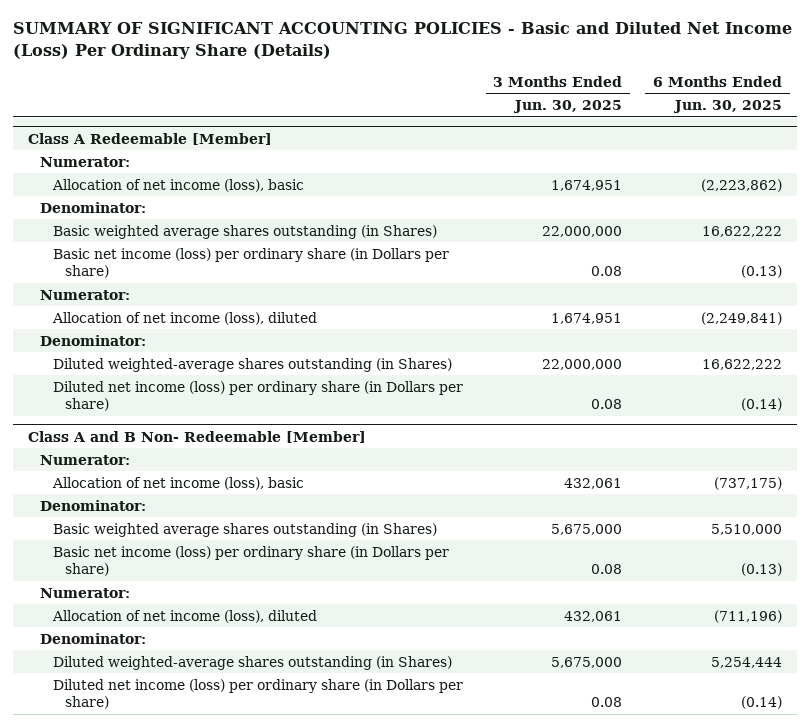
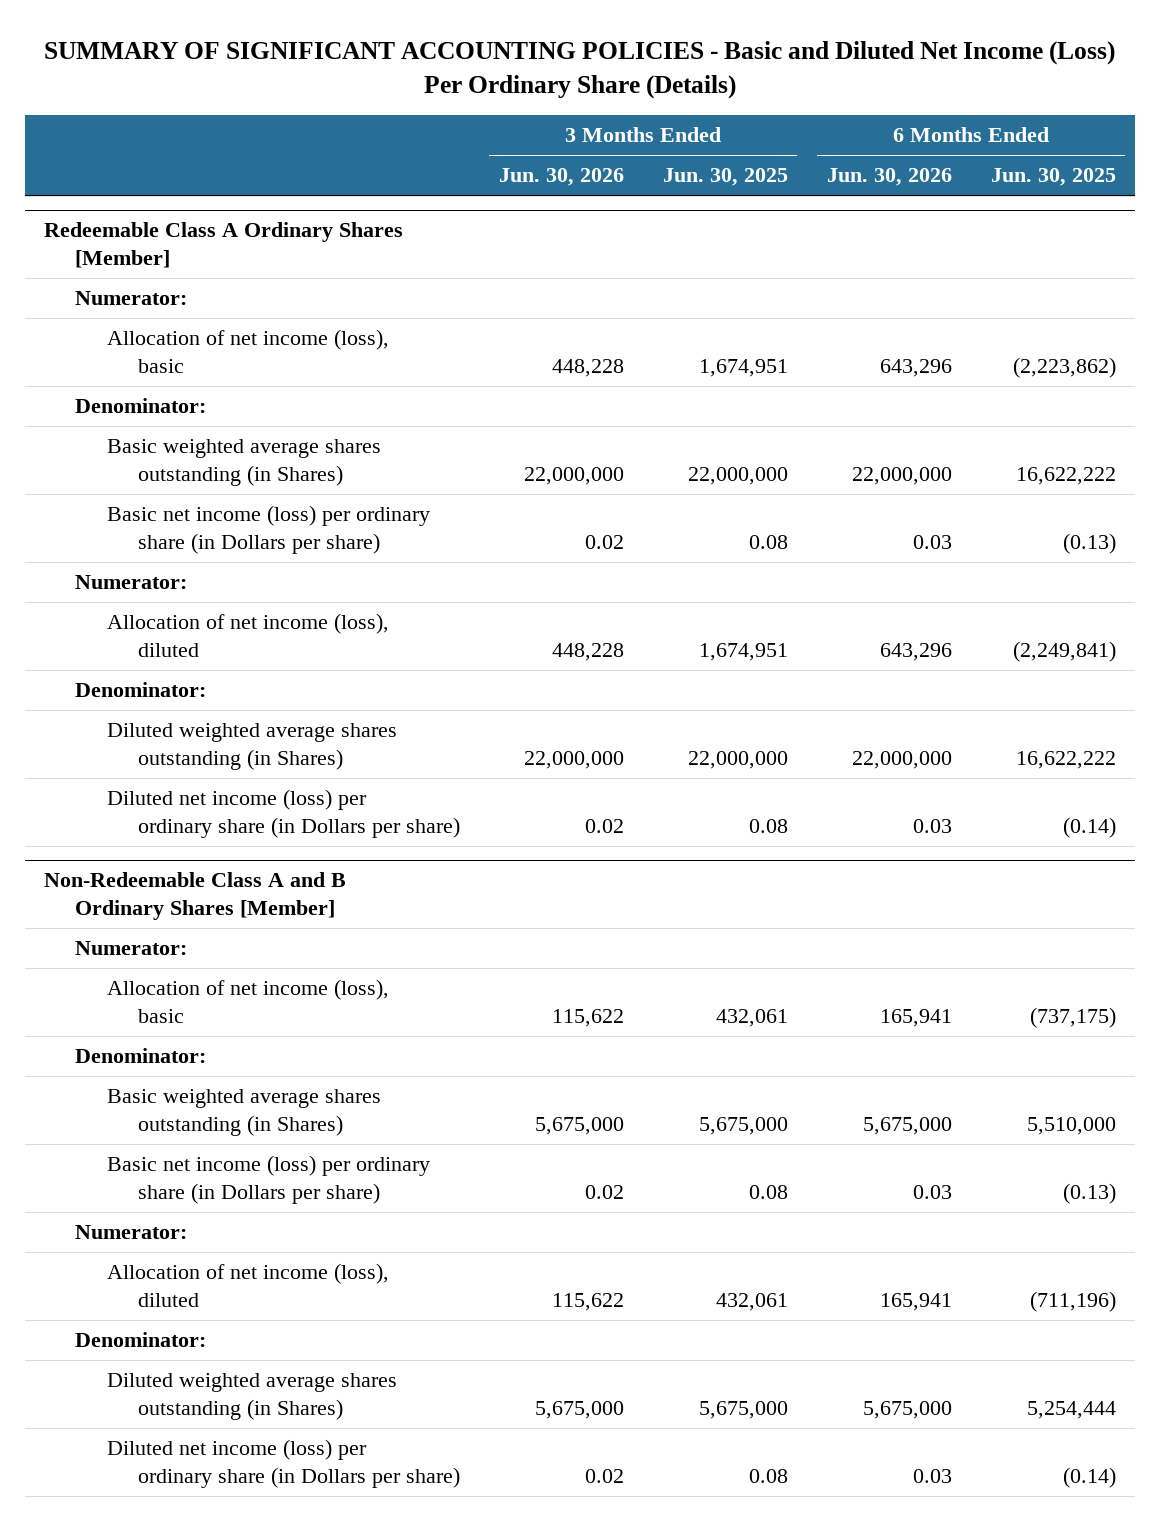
- | 3 Months Ended Jun. 30, 2025 | 6 Months Ended Jun. 30, 2025
+ | 3 Months Ended Jun. 30, 2026 | 3 Months Ended Jun. 30, 2025 | 6 Months Ended Jun. 30, 2026 | 6 Months Ended Jun. 30, 2025
- Class A Redeemable [Member]
+ Redeemable Class A Ordinary Shares [Member]
- Diluted weighted-average shares outstanding (in Shares) | 22,000,000 | 16,622,222
+ Diluted weighted average shares outstanding (in Shares) | 22,000,000 | 22,000,000 | 22,000,000 | 16,622,222
- Class A and B Non- Redeemable [Member]
+ Non-Redeemable Class A and B Ordinary Shares [Member]
- Diluted weighted-average shares outstanding (in Shares) | 5,675,000 | 5,254,444
+ Diluted weighted average shares outstanding (in Shares) | 5,675,000 | 5,675,000 | 5,675,000 | 5,254,444

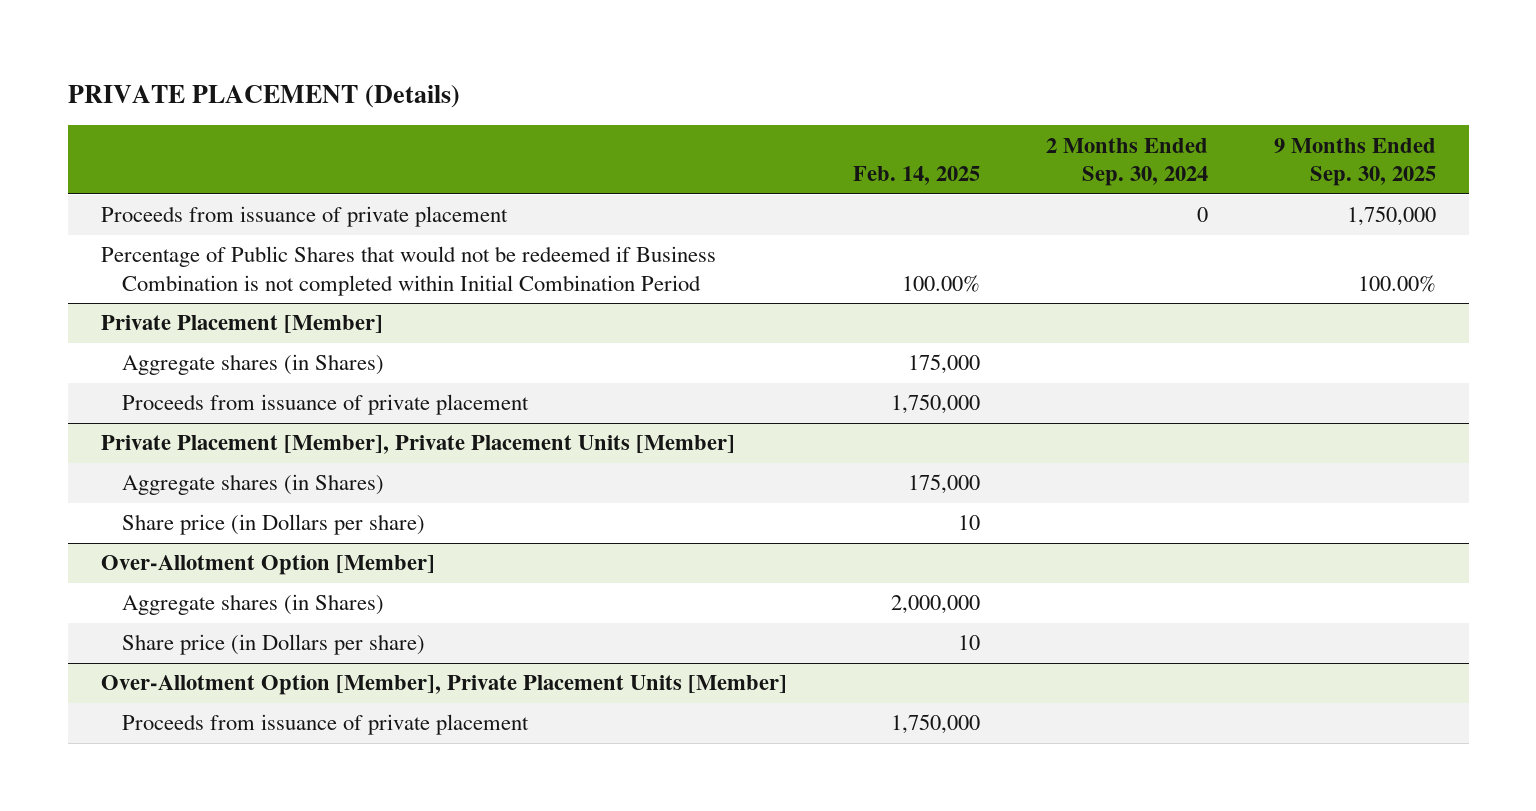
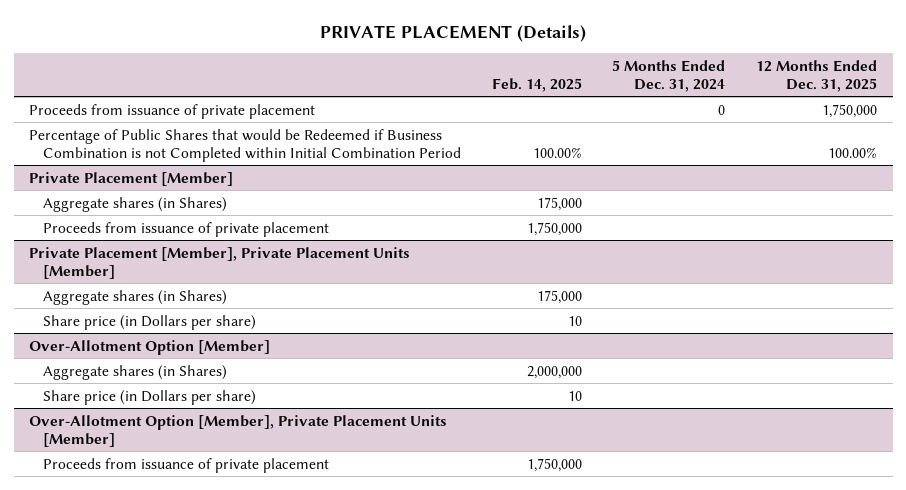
- | Feb. 14, 2025 | 2 Months Ended Sep. 30, 2024 | 9 Months Ended Sep. 30, 2025
+ | Feb. 14, 2025 | 5 Months Ended Dec. 31, 2024 | 12 Months Ended Dec. 31, 2025
- Percentage of Public Shares that would not be redeemed if Business Combination is not completed within Initial Combination Period | 100.00% | | 100.00%
+ Percentage of Public Shares that would be Redeemed if Business Combination is not Completed within Initial Combination Period | 100.00% | | 100.00%

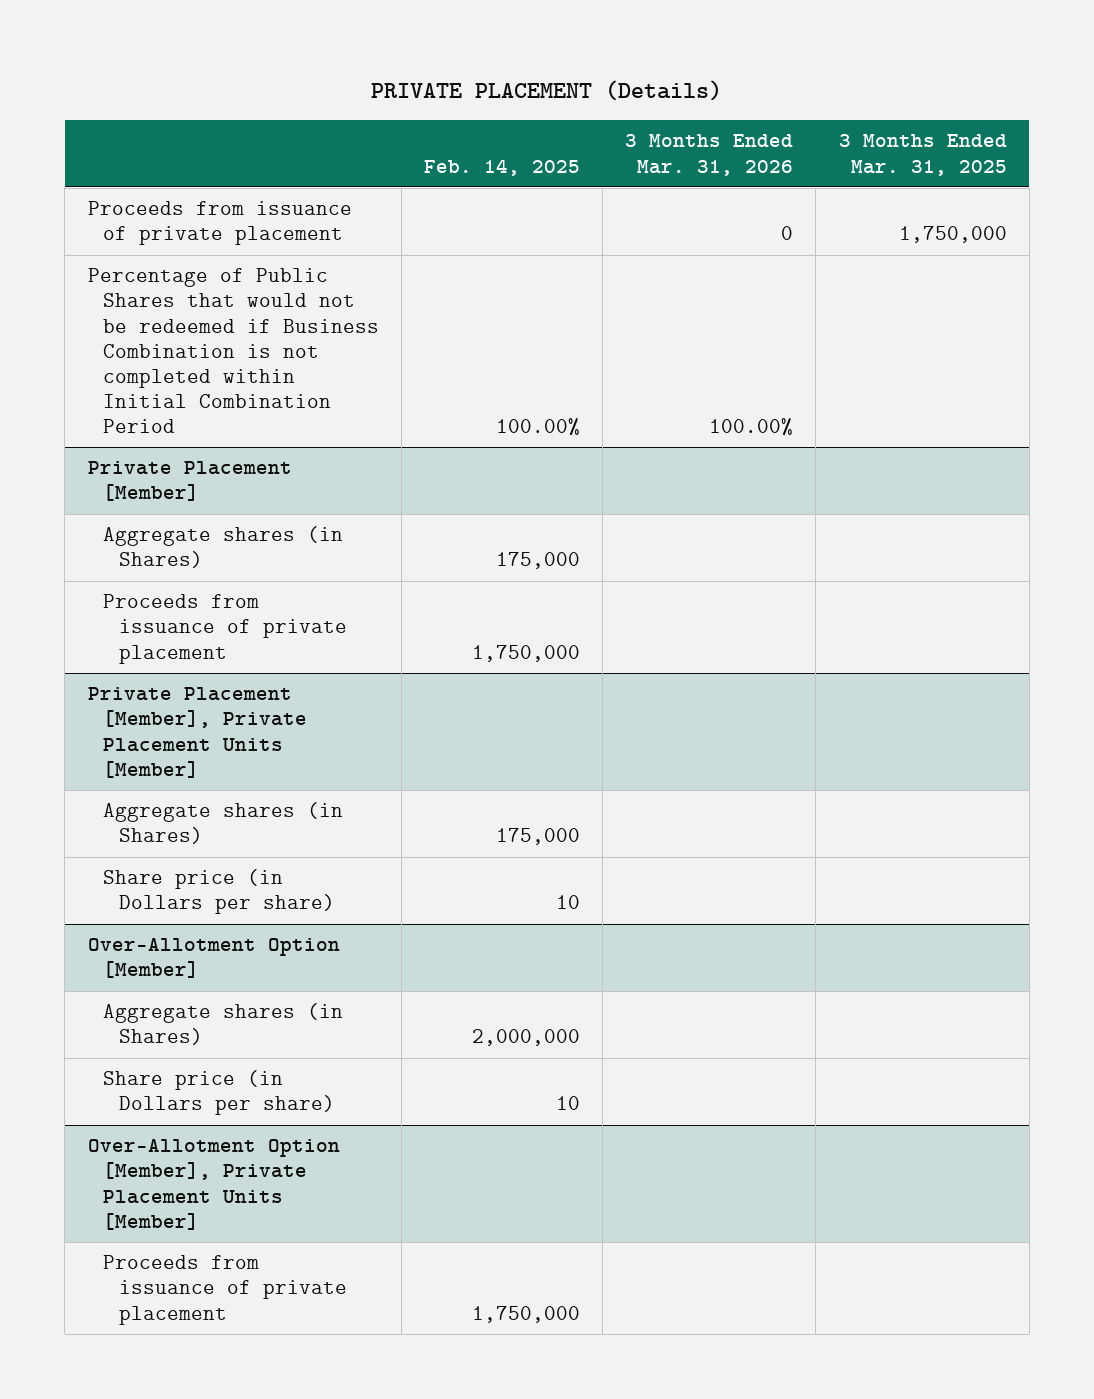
- | Feb. 14, 2025 | 5 Months Ended Dec. 31, 2024 | 12 Months Ended Dec. 31, 2025
+ | Feb. 14, 2025 | 3 Months Ended Mar. 31, 2026 | 3 Months Ended Mar. 31, 2025
- Percentage of Public Shares that would be Redeemed if Business Combination is not Completed within Initial Combination Period | 100.00% | | 100.00%
+ Percentage of Public Shares that would not be redeemed if Business Combination is not completed within Initial Combination Period | 100.00% | 100.00% |

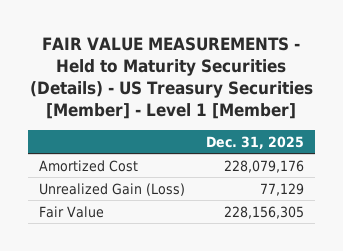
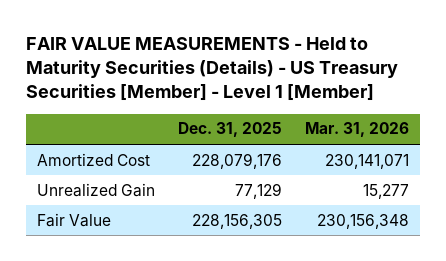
- | Dec. 31, 2025
+ | Dec. 31, 2025 | Mar. 31, 2026
- Unrealized Gain (Loss) | 77,129
+ Unrealized Gain | 77,129 | 15,277

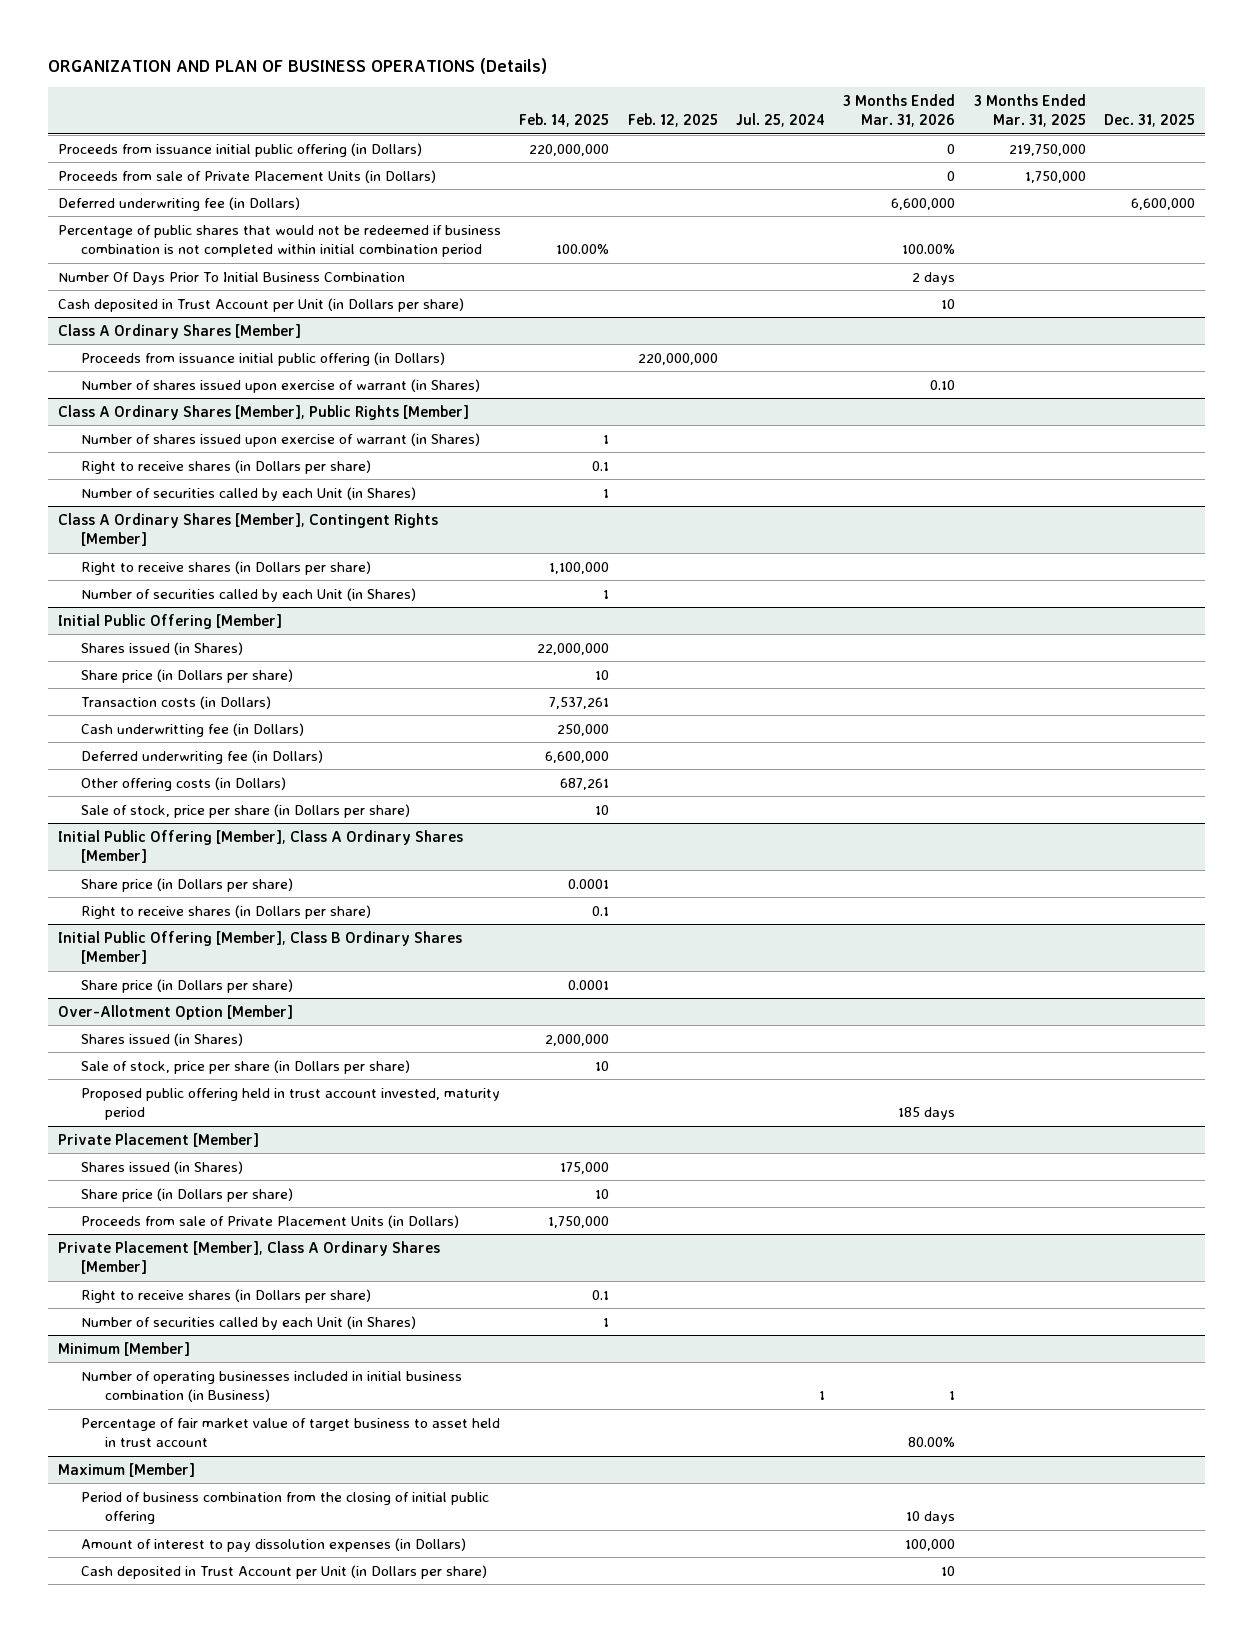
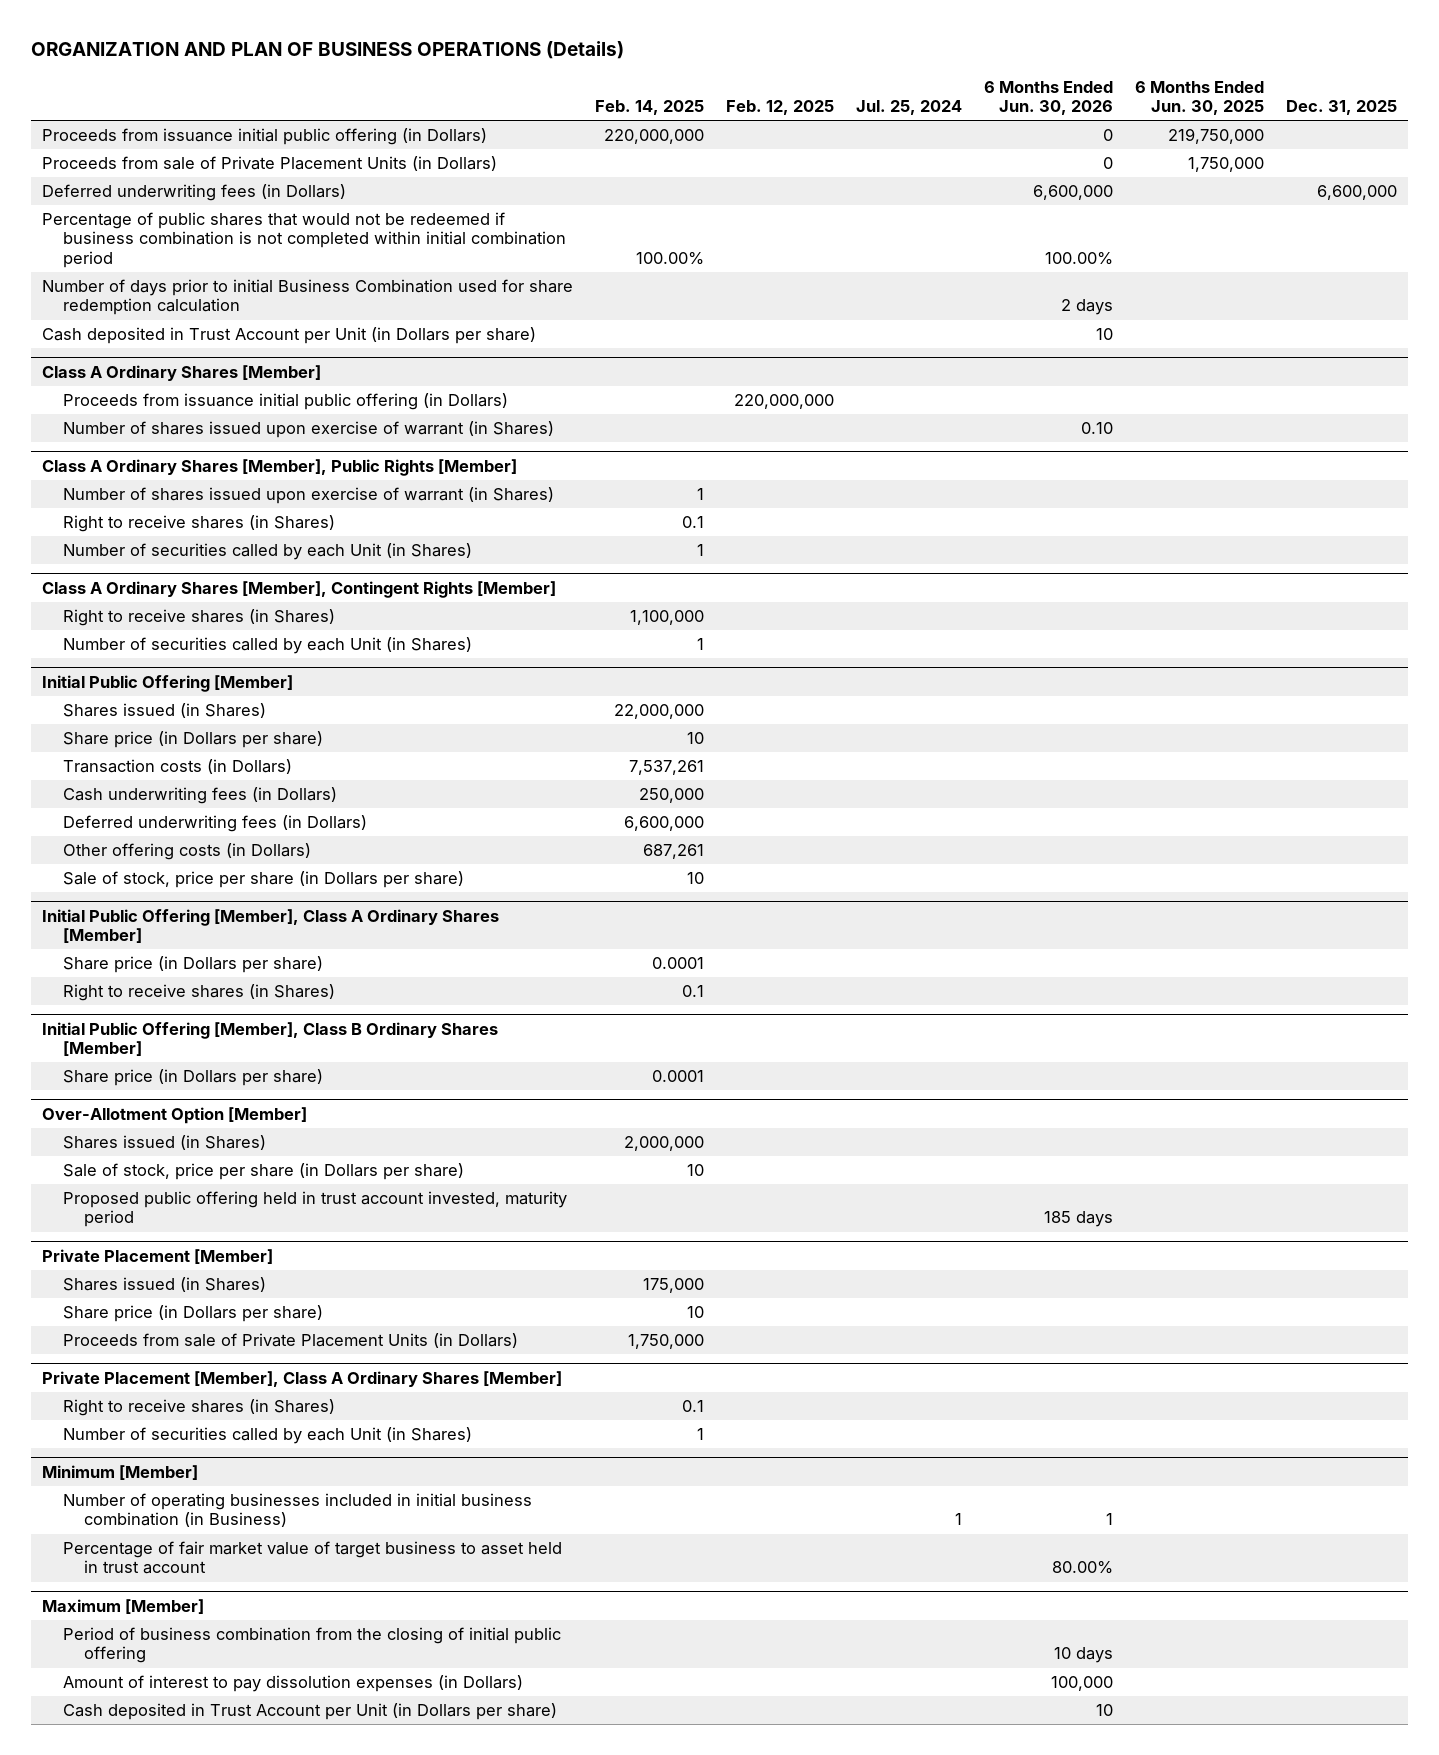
- | Feb. 14, 2025 | Feb. 12, 2025 | Jul. 25, 2024 | 3 Months Ended Mar. 31, 2026 | 3 Months Ended Mar. 31, 2025 | Dec. 31, 2025
+ | Feb. 14, 2025 | Feb. 12, 2025 | Jul. 25, 2024 | 6 Months Ended Jun. 30, 2026 | 6 Months Ended Jun. 30, 2025 | Dec. 31, 2025
- Deferred underwriting fee (in Dollars) | | | | 6,600,000 | | 6,600,000
+ Deferred underwriting fees (in Dollars) | | | | 6,600,000 | | 6,600,000
- Number Of Days Prior To Initial Business Combination | | | | 2 days | |
+ Number of days prior to initial Business Combination used for share redemption calculation | | | | 2 days | |
@ Class A Ordinary Shares [Member], Public Rights [Member]
- Right to receive shares (in Dollars per share) | 0.1 | | | | |
+ Right to receive shares (in Shares) | 0.1 | | | | |
@ Class A Ordinary Shares [Member], Contingent Rights [Member]
- Right to receive shares (in Dollars per share) | 1,100,000 | | | | |
+ Right to receive shares (in Shares) | 1,100,000 | | | | |
@ Initial Public Offering [Member]
- Cash underwritting fee (in Dollars) | 250,000 | | | | |
- Deferred underwriting fee (in Dollars) | 6,600,000 | | | | |
+ Cash underwriting fees (in Dollars) | 250,000 | | | | |
+ Deferred underwriting fees (in Dollars) | 6,600,000 | | | | |
@ Initial Public Offering [Member], Class A Ordinary Shares [Member]
- Right to receive shares (in Dollars per share) | 0.1 | | | | |
+ Right to receive shares (in Shares) | 0.1 | | | | |
@ Private Placement [Member], Class A Ordinary Shares [Member]
- Right to receive shares (in Dollars per share) | 0.1 | | | | |
+ Right to receive shares (in Shares) | 0.1 | | | | |

